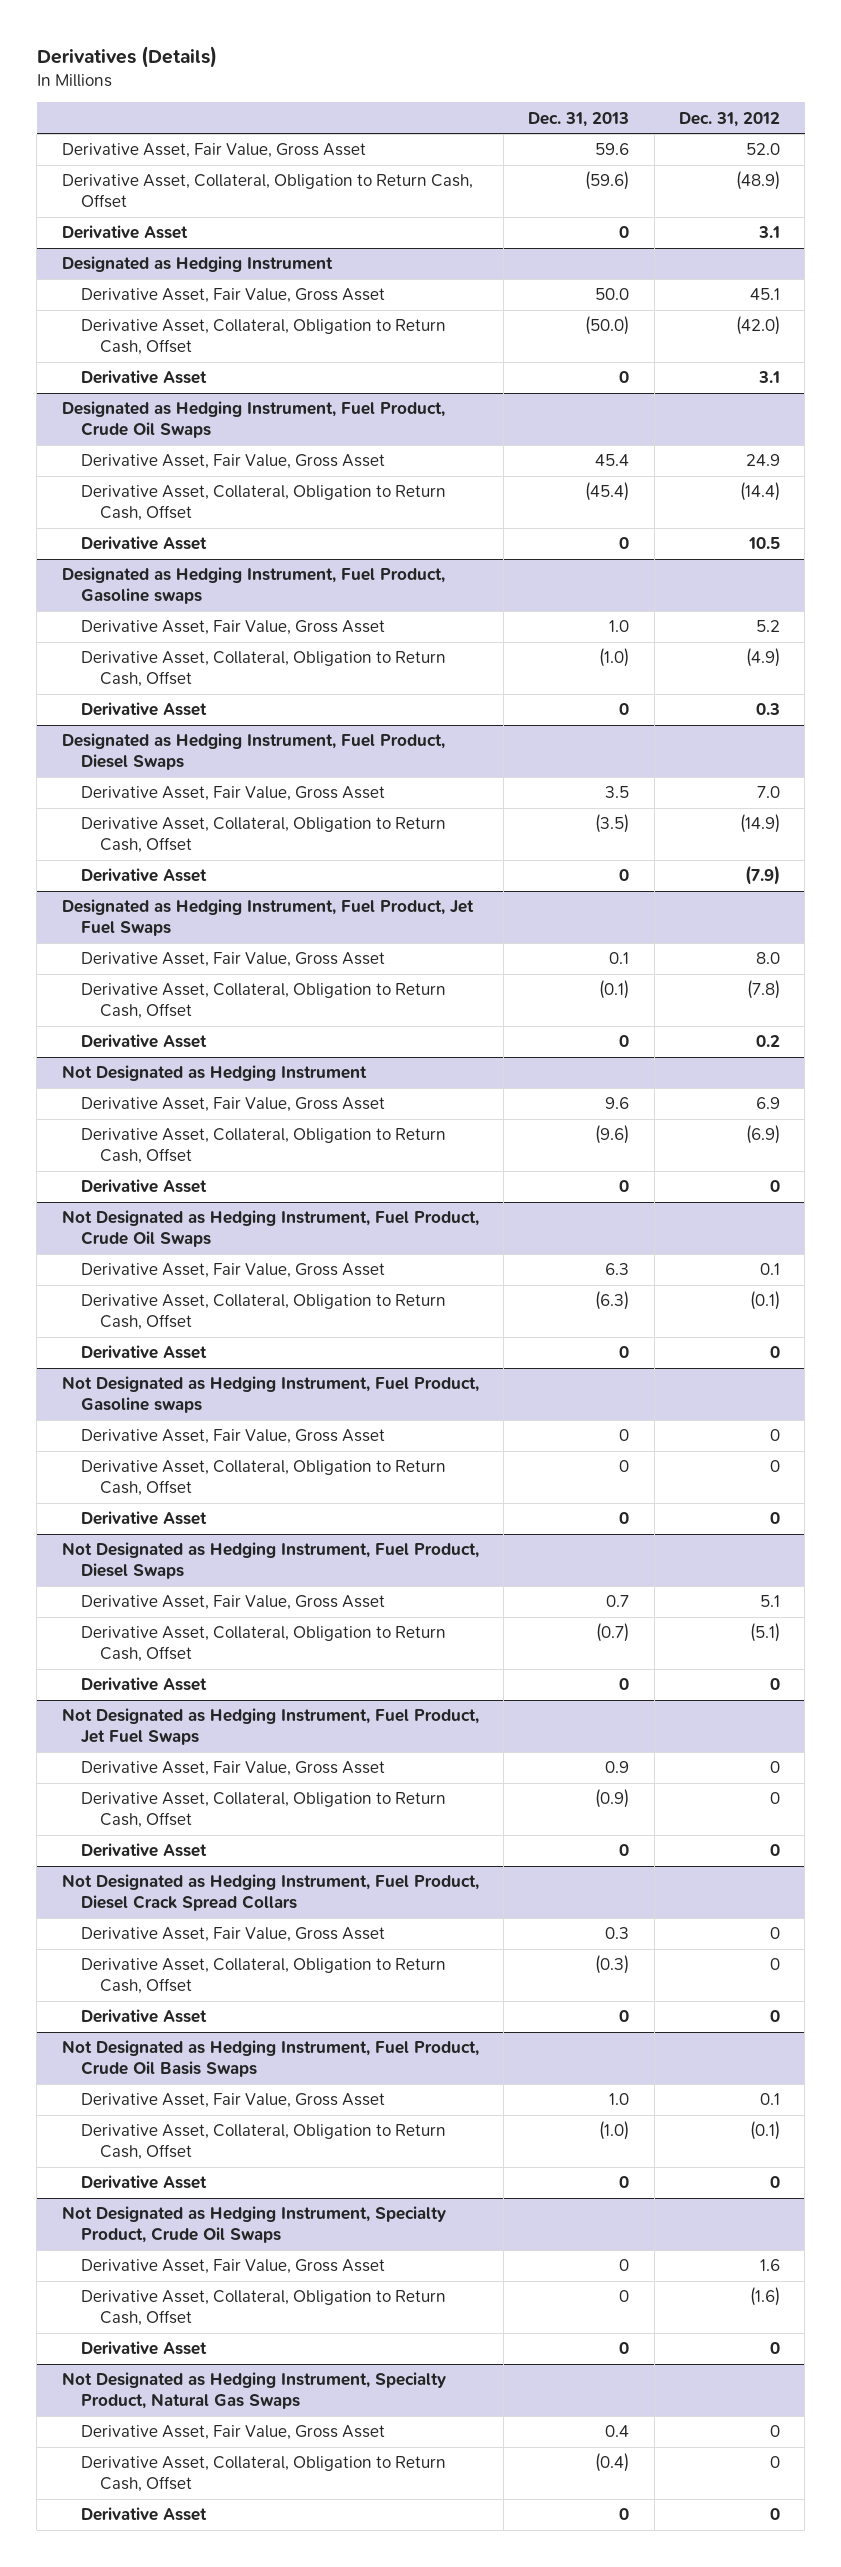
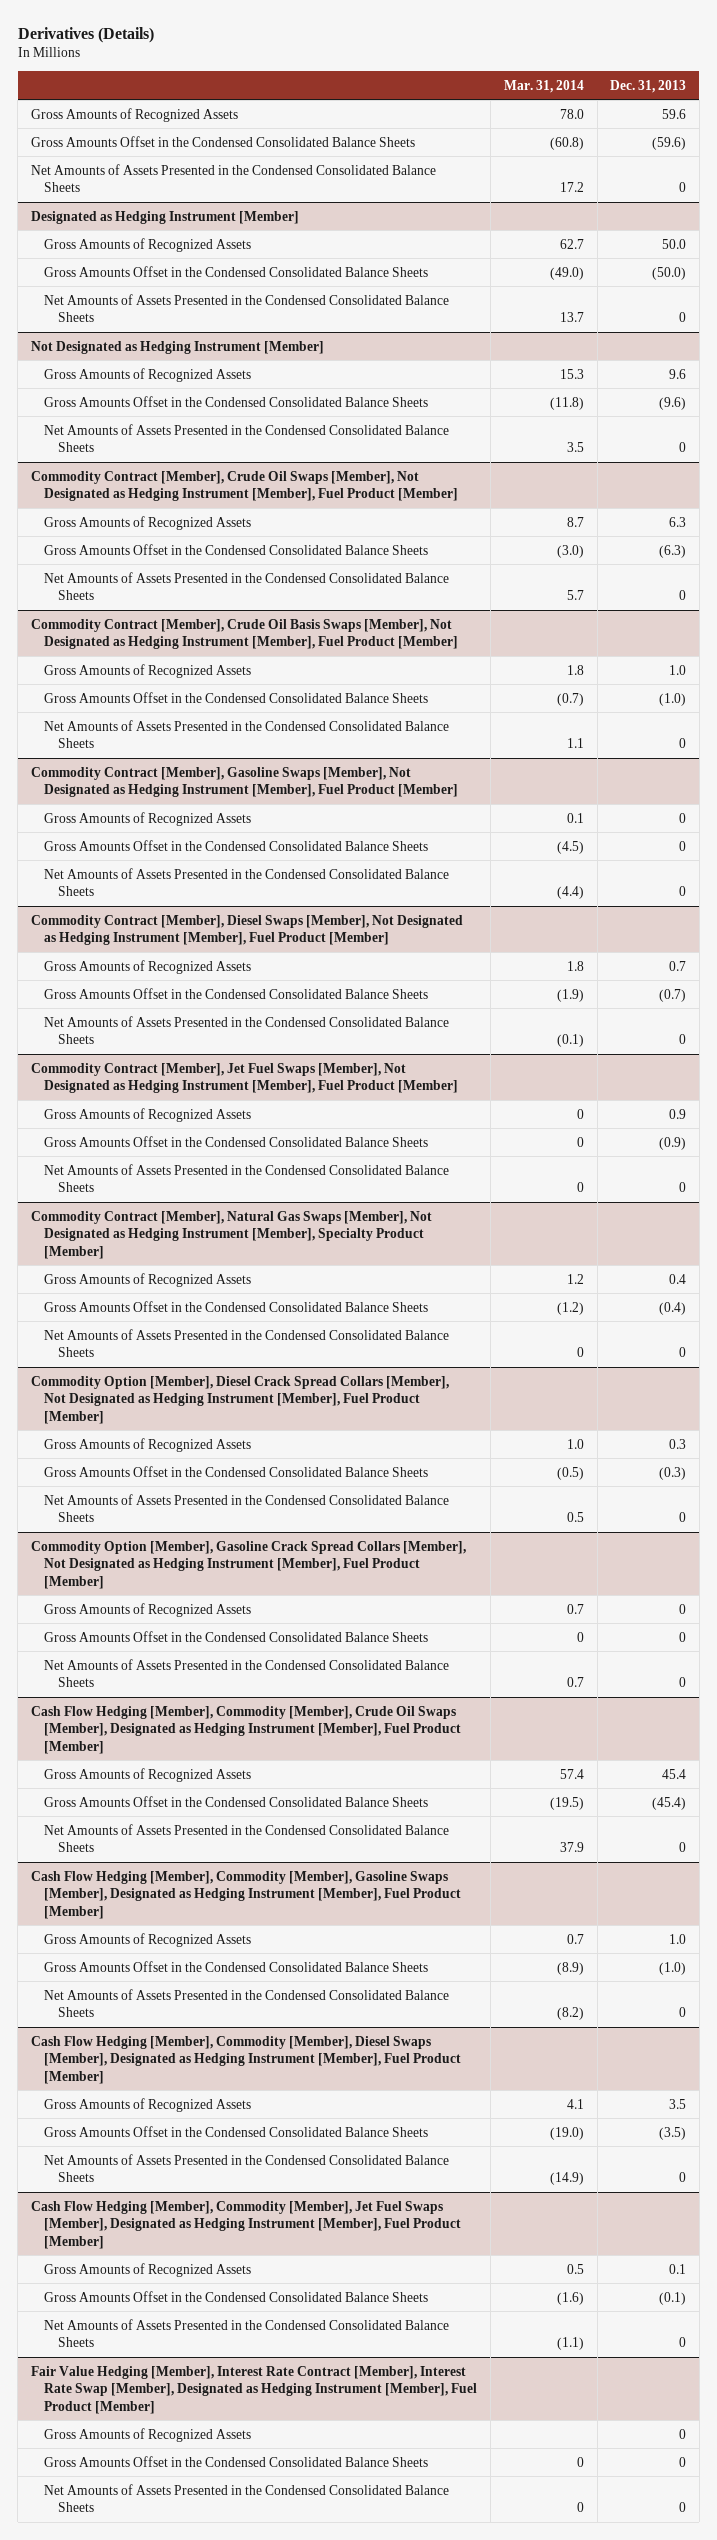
- | Dec. 31, 2013 | Dec. 31, 2012
+ | Mar. 31, 2014 | Dec. 31, 2013
- Derivative Asset, Fair Value, Gross Asset | 59.6 | 52.0
- Derivative Asset, Collateral, Obligation to Return Cash, Offset | (59.6) | (48.9)
- Derivative Asset | 0 | 3.1
- Designated as Hedging Instrument
- Derivative Asset, Fair Value, Gross Asset | 50.0 | 45.1
- Derivative Asset, Collateral, Obligation to Return Cash, Offset | (50.0) | (42.0)
- Derivative Asset | 0 | 3.1
- Designated as Hedging Instrument, Fuel Product, Crude Oil Swaps
- Derivative Asset, Fair Value, Gross Asset | 45.4 | 24.9
- Derivative Asset, Collateral, Obligation to Return Cash, Offset | (45.4) | (14.4)
- Derivative Asset | 0 | 10.5
- Designated as Hedging Instrument, Fuel Product, Gasoline swaps
- Derivative Asset, Fair Value, Gross Asset | 1.0 | 5.2
- Derivative Asset, Collateral, Obligation to Return Cash, Offset | (1.0) | (4.9)
- Derivative Asset | 0 | 0.3
- Designated as Hedging Instrument, Fuel Product, Diesel Swaps
- Derivative Asset, Fair Value, Gross Asset | 3.5 | 7.0
- Derivative Asset, Collateral, Obligation to Return Cash, Offset | (3.5) | (14.9)
- Derivative Asset | 0 | (7.9)
- Designated as Hedging Instrument, Fuel Product, Jet Fuel Swaps
- Derivative Asset, Fair Value, Gross Asset | 0.1 | 8.0
- Derivative Asset, Collateral, Obligation to Return Cash, Offset | (0.1) | (7.8)
- Derivative Asset | 0 | 0.2
- Not Designated as Hedging Instrument
- Derivative Asset, Fair Value, Gross Asset | 9.6 | 6.9
- Derivative Asset, Collateral, Obligation to Return Cash, Offset | (9.6) | (6.9)
- Derivative Asset | 0 | 0
- Not Designated as Hedging Instrument, Fuel Product, Crude Oil Swaps
- Derivative Asset, Fair Value, Gross Asset | 6.3 | 0.1
- Derivative Asset, Collateral, Obligation to Return Cash, Offset | (6.3) | (0.1)
- Derivative Asset | 0 | 0
- Not Designated as Hedging Instrument, Fuel Product, Gasoline swaps
- Derivative Asset, Fair Value, Gross Asset | 0 | 0
- Derivative Asset, Collateral, Obligation to Return Cash, Offset | 0 | 0
- Derivative Asset | 0 | 0
- Not Designated as Hedging Instrument, Fuel Product, Diesel Swaps
- Derivative Asset, Fair Value, Gross Asset | 0.7 | 5.1
- Derivative Asset, Collateral, Obligation to Return Cash, Offset | (0.7) | (5.1)
- Derivative Asset | 0 | 0
- Not Designated as Hedging Instrument, Fuel Product, Jet Fuel Swaps
- Derivative Asset, Fair Value, Gross Asset | 0.9 | 0
- Derivative Asset, Collateral, Obligation to Return Cash, Offset | (0.9) | 0
- Derivative Asset | 0 | 0
- Not Designated as Hedging Instrument, Fuel Product, Diesel Crack Spread Collars
- Derivative Asset, Fair Value, Gross Asset | 0.3 | 0
- Derivative Asset, Collateral, Obligation to Return Cash, Offset | (0.3) | 0
- Derivative Asset | 0 | 0
- Not Designated as Hedging Instrument, Fuel Product, Crude Oil Basis Swaps
- Derivative Asset, Fair Value, Gross Asset | 1.0 | 0.1
- Derivative Asset, Collateral, Obligation to Return Cash, Offset | (1.0) | (0.1)
- Derivative Asset | 0 | 0
- Not Designated as Hedging Instrument, Specialty Product, Crude Oil Swaps
- Derivative Asset, Fair Value, Gross Asset | 0 | 1.6
- Derivative Asset, Collateral, Obligation to Return Cash, Offset | 0 | (1.6)
- Derivative Asset | 0 | 0
- Not Designated as Hedging Instrument, Specialty Product, Natural Gas Swaps
- Derivative Asset, Fair Value, Gross Asset | 0.4 | 0
- Derivative Asset, Collateral, Obligation to Return Cash, Offset | (0.4) | 0
- Derivative Asset | 0 | 0
+ Gross Amounts of Recognized Assets | 78.0 | 59.6
+ Gross Amounts Offset in the Condensed Consolidated Balance Sheets | (60.8) | (59.6)
+ Net Amounts of Assets Presented in the Condensed Consolidated Balance Sheets | 17.2 | 0
+ Designated as Hedging Instrument [Member]
+ Gross Amounts of Recognized Assets | 62.7 | 50.0
+ Gross Amounts Offset in the Condensed Consolidated Balance Sheets | (49.0) | (50.0)
+ Net Amounts of Assets Presented in the Condensed Consolidated Balance Sheets | 13.7 | 0
+ Not Designated as Hedging Instrument [Member]
+ Gross Amounts of Recognized Assets | 15.3 | 9.6
+ Gross Amounts Offset in the Condensed Consolidated Balance Sheets | (11.8) | (9.6)
+ Net Amounts of Assets Presented in the Condensed Consolidated Balance Sheets | 3.5 | 0
+ Commodity Contract [Member], Crude Oil Swaps [Member], Not Designated as Hedging Instrument [Member], Fuel Product [Member]
+ Gross Amounts of Recognized Assets | 8.7 | 6.3
+ Gross Amounts Offset in the Condensed Consolidated Balance Sheets | (3.0) | (6.3)
+ Net Amounts of Assets Presented in the Condensed Consolidated Balance Sheets | 5.7 | 0
+ Commodity Contract [Member], Crude Oil Basis Swaps [Member], Not Designated as Hedging Instrument [Member], Fuel Product [Member]
+ Gross Amounts of Recognized Assets | 1.8 | 1.0
+ Gross Amounts Offset in the Condensed Consolidated Balance Sheets | (0.7) | (1.0)
+ Net Amounts of Assets Presented in the Condensed Consolidated Balance Sheets | 1.1 | 0
+ Commodity Contract [Member], Gasoline Swaps [Member], Not Designated as Hedging Instrument [Member], Fuel Product [Member]
+ Gross Amounts of Recognized Assets | 0.1 | 0
+ Gross Amounts Offset in the Condensed Consolidated Balance Sheets | (4.5) | 0
+ Net Amounts of Assets Presented in the Condensed Consolidated Balance Sheets | (4.4) | 0
+ Commodity Contract [Member], Diesel Swaps [Member], Not Designated as Hedging Instrument [Member], Fuel Product [Member]
+ Gross Amounts of Recognized Assets | 1.8 | 0.7
+ Gross Amounts Offset in the Condensed Consolidated Balance Sheets | (1.9) | (0.7)
+ Net Amounts of Assets Presented in the Condensed Consolidated Balance Sheets | (0.1) | 0
+ Commodity Contract [Member], Jet Fuel Swaps [Member], Not Designated as Hedging Instrument [Member], Fuel Product [Member]
+ Gross Amounts of Recognized Assets | 0 | 0.9
+ Gross Amounts Offset in the Condensed Consolidated Balance Sheets | 0 | (0.9)
+ Net Amounts of Assets Presented in the Condensed Consolidated Balance Sheets | 0 | 0
+ Commodity Contract [Member], Natural Gas Swaps [Member], Not Designated as Hedging Instrument [Member], Specialty Product [Member]
+ Gross Amounts of Recognized Assets | 1.2 | 0.4
+ Gross Amounts Offset in the Condensed Consolidated Balance Sheets | (1.2) | (0.4)
+ Net Amounts of Assets Presented in the Condensed Consolidated Balance Sheets | 0 | 0
+ Commodity Option [Member], Diesel Crack Spread Collars [Member], Not Designated as Hedging Instrument [Member], Fuel Product [Member]
+ Gross Amounts of Recognized Assets | 1.0 | 0.3
+ Gross Amounts Offset in the Condensed Consolidated Balance Sheets | (0.5) | (0.3)
+ Net Amounts of Assets Presented in the Condensed Consolidated Balance Sheets | 0.5 | 0
+ Commodity Option [Member], Gasoline Crack Spread Collars [Member], Not Designated as Hedging Instrument [Member], Fuel Product [Member]
+ Gross Amounts of Recognized Assets | 0.7 | 0
+ Gross Amounts Offset in the Condensed Consolidated Balance Sheets | 0 | 0
+ Net Amounts of Assets Presented in the Condensed Consolidated Balance Sheets | 0.7 | 0
+ Cash Flow Hedging [Member], Commodity [Member], Crude Oil Swaps [Member], Designated as Hedging Instrument [Member], Fuel Product [Member]
+ Gross Amounts of Recognized Assets | 57.4 | 45.4
+ Gross Amounts Offset in the Condensed Consolidated Balance Sheets | (19.5) | (45.4)
+ Net Amounts of Assets Presented in the Condensed Consolidated Balance Sheets | 37.9 | 0
+ Cash Flow Hedging [Member], Commodity [Member], Gasoline Swaps [Member], Designated as Hedging Instrument [Member], Fuel Product [Member]
+ Gross Amounts of Recognized Assets | 0.7 | 1.0
+ Gross Amounts Offset in the Condensed Consolidated Balance Sheets | (8.9) | (1.0)
+ Net Amounts of Assets Presented in the Condensed Consolidated Balance Sheets | (8.2) | 0
+ Cash Flow Hedging [Member], Commodity [Member], Diesel Swaps [Member], Designated as Hedging Instrument [Member], Fuel Product [Member]
+ Gross Amounts of Recognized Assets | 4.1 | 3.5
+ Gross Amounts Offset in the Condensed Consolidated Balance Sheets | (19.0) | (3.5)
+ Net Amounts of Assets Presented in the Condensed Consolidated Balance Sheets | (14.9) | 0
+ Cash Flow Hedging [Member], Commodity [Member], Jet Fuel Swaps [Member], Designated as Hedging Instrument [Member], Fuel Product [Member]
+ Gross Amounts of Recognized Assets | 0.5 | 0.1
+ Gross Amounts Offset in the Condensed Consolidated Balance Sheets | (1.6) | (0.1)
+ Net Amounts of Assets Presented in the Condensed Consolidated Balance Sheets | (1.1) | 0
+ Fair Value Hedging [Member], Interest Rate Contract [Member], Interest Rate Swap [Member], Designated as Hedging Instrument [Member], Fuel Product [Member]
+ Gross Amounts of Recognized Assets | | 0
+ Gross Amounts Offset in the Condensed Consolidated Balance Sheets | 0 | 0
+ Net Amounts of Assets Presented in the Condensed Consolidated Balance Sheets | 0 | 0

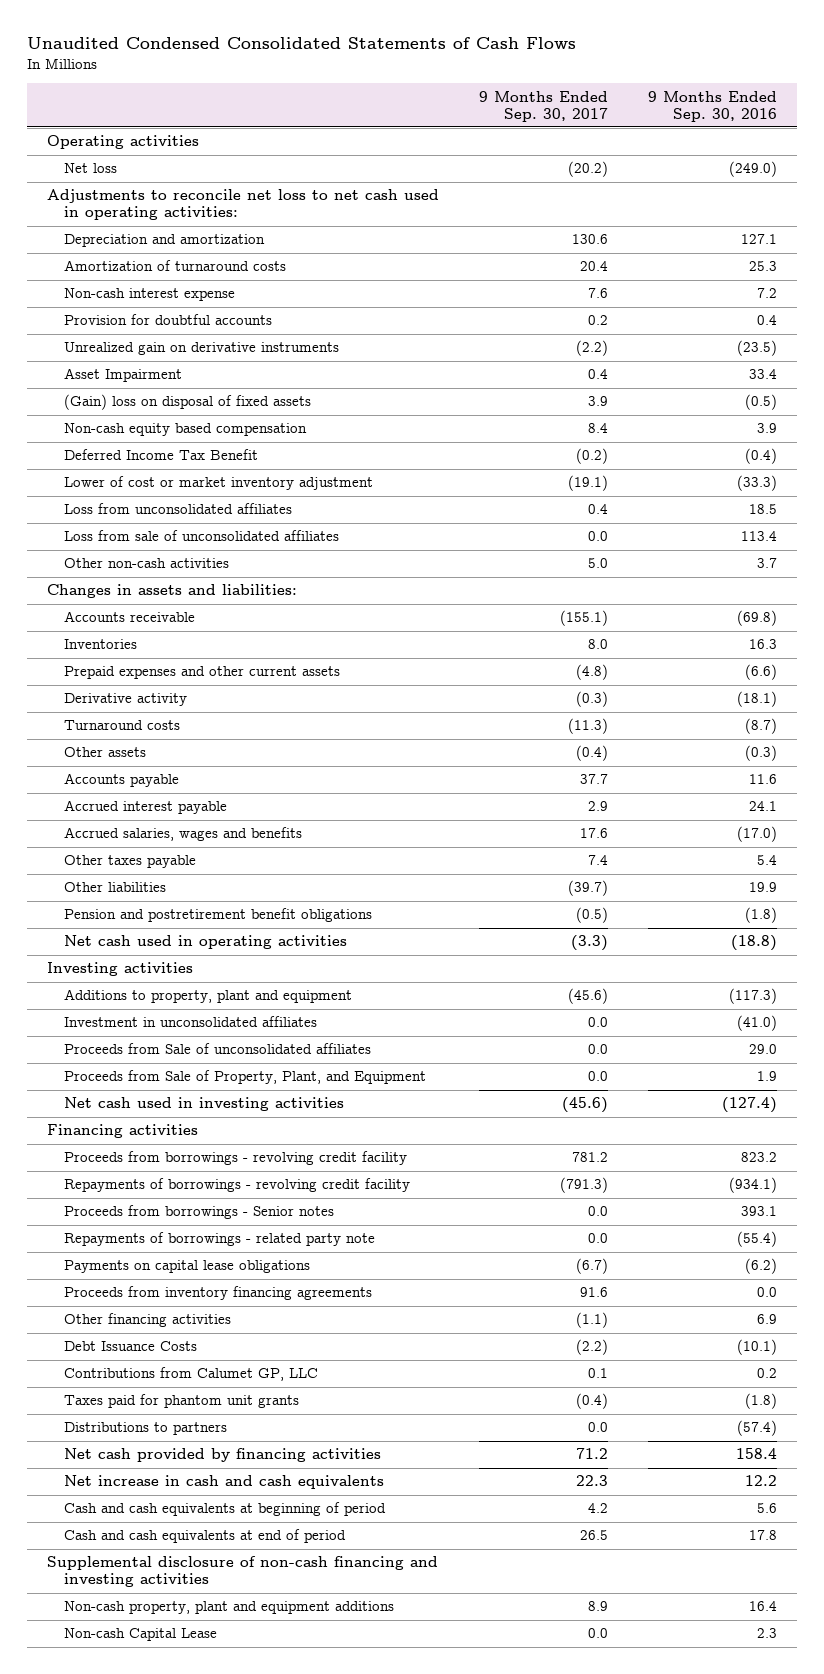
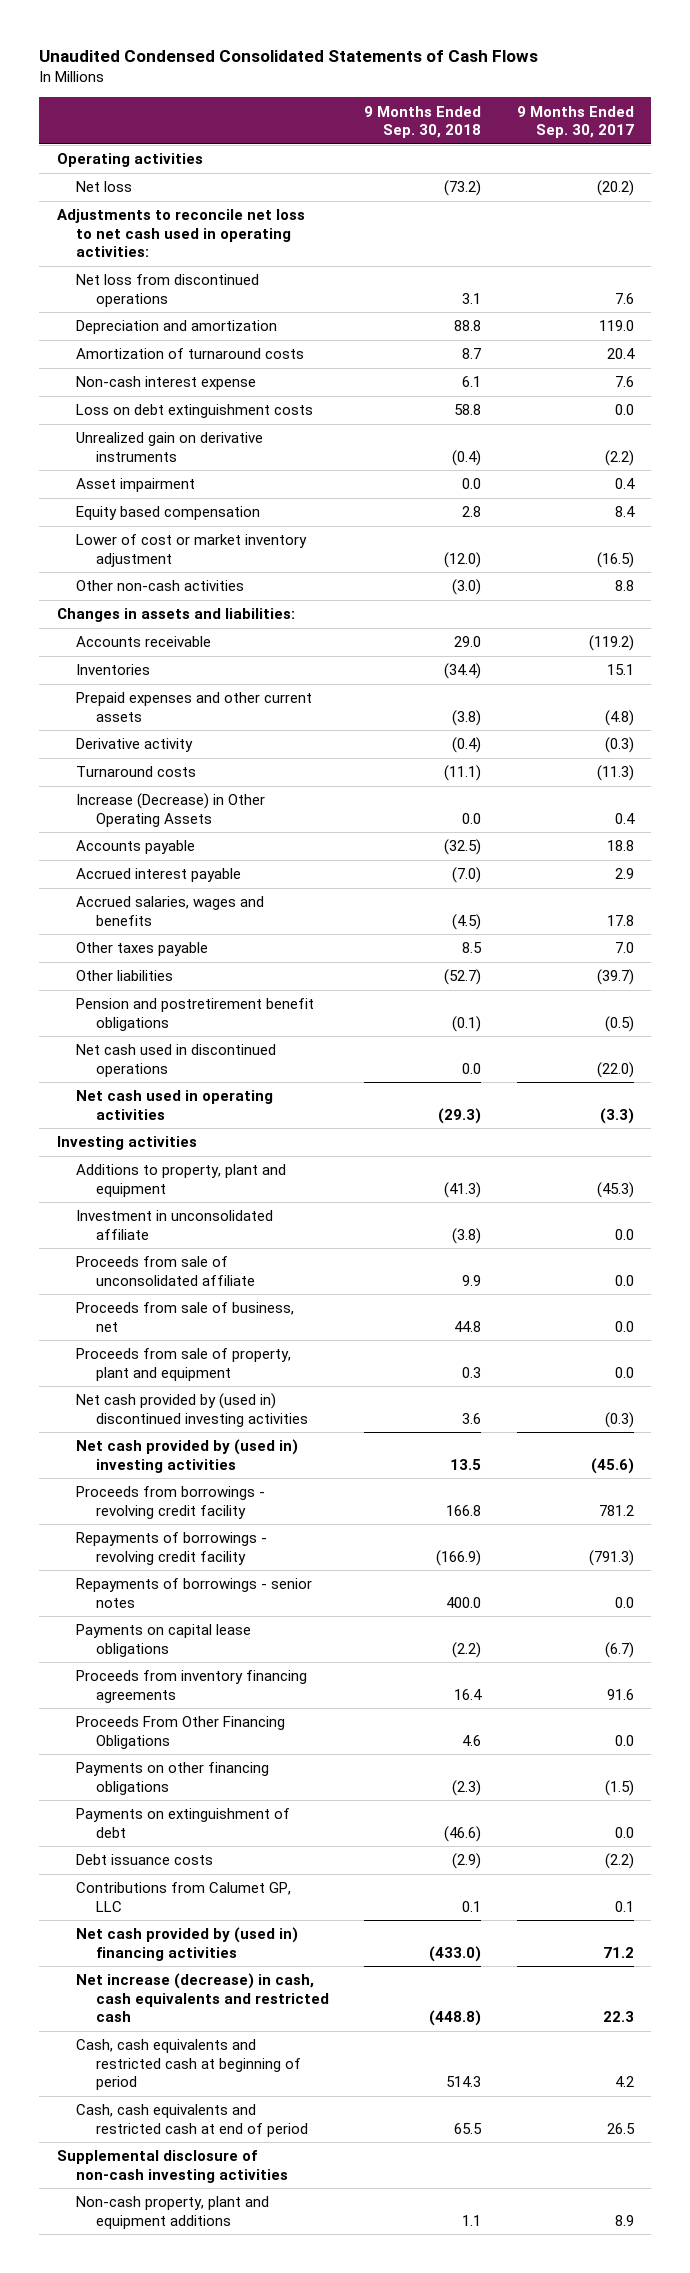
- | 9 Months Ended Sep. 30, 2017 | 9 Months Ended Sep. 30, 2016
+ | 9 Months Ended Sep. 30, 2018 | 9 Months Ended Sep. 30, 2017
- Depreciation and amortization | 130.6 | 127.1
+ Net loss from discontinued operations | 3.1 | 7.6
+ Depreciation and amortization | 88.8 | 119.0
- Provision for doubtful accounts | 0.2 | 0.4
+ Loss on debt extinguishment costs | 58.8 | 0.0
- Asset Impairment | 0.4 | 33.4
- (Gain) loss on disposal of fixed assets | 3.9 | (0.5)
- Non-cash equity based compensation | 8.4 | 3.9
- Deferred Income Tax Benefit | (0.2) | (0.4)
- Lower of cost or market inventory adjustment | (19.1) | (33.3)
- Loss from unconsolidated affiliates | 0.4 | 18.5
- Loss from sale of unconsolidated affiliates | 0.0 | 113.4
- Other non-cash activities | 5.0 | 3.7
+ Asset impairment | 0.0 | 0.4
+ Equity based compensation | 2.8 | 8.4
+ Lower of cost or market inventory adjustment | (12.0) | (16.5)
+ Other non-cash activities | (3.0) | 8.8
- Accounts receivable | (155.1) | (69.8)
- Inventories | 8.0 | 16.3
+ Accounts receivable | 29.0 | (119.2)
+ Inventories | (34.4) | 15.1
- Other assets | (0.4) | (0.3)
- Accounts payable | 37.7 | 11.6
+ Increase (Decrease) in Other Operating Assets | 0.0 | 0.4
+ Accounts payable | (32.5) | 18.8
- Accrued salaries, wages and benefits | 17.6 | (17.0)
- Other taxes payable | 7.4 | 5.4
+ Accrued salaries, wages and benefits | (4.5) | 17.8
+ Other taxes payable | 8.5 | 7.0
+ Net cash used in discontinued operations | 0.0 | (22.0)
- Additions to property, plant and equipment | (45.6) | (117.3)
- Investment in unconsolidated affiliates | 0.0 | (41.0)
- Proceeds from Sale of unconsolidated affiliates | 0.0 | 29.0
- Proceeds from Sale of Property, Plant, and Equipment | 0.0 | 1.9
- Net cash used in investing activities | (45.6) | (127.4)
- Financing activities
+ Additions to property, plant and equipment | (41.3) | (45.3)
+ Investment in unconsolidated affiliate | (3.8) | 0.0
+ Proceeds from sale of unconsolidated affiliate | 9.9 | 0.0
+ Proceeds from sale of business, net | 44.8 | 0.0
+ Proceeds from sale of property, plant and equipment | 0.3 | 0.0
+ Net cash provided by (used in) discontinued investing activities | 3.6 | (0.3)
+ Net cash provided by (used in) investing activities | 13.5 | (45.6)
- Proceeds from borrowings - Senior notes | 0.0 | 393.1
- Repayments of borrowings - related party note | 0.0 | (55.4)
+ Repayments of borrowings - senior notes | 400.0 | 0.0
- Other financing activities | (1.1) | 6.9
- Debt Issuance Costs | (2.2) | (10.1)
+ Proceeds From Other Financing Obligations | 4.6 | 0.0
+ Payments on other financing obligations | (2.3) | (1.5)
+ Payments on extinguishment of debt | (46.6) | 0.0
+ Debt issuance costs | (2.9) | (2.2)
- Taxes paid for phantom unit grants | (0.4) | (1.8)
- Distributions to partners | 0.0 | (57.4)
- Net cash provided by financing activities | 71.2 | 158.4
- Net increase in cash and cash equivalents | 22.3 | 12.2
- Cash and cash equivalents at beginning of period | 4.2 | 5.6
- Cash and cash equivalents at end of period | 26.5 | 17.8
- Supplemental disclosure of non-cash financing and investing activities
+ Net cash provided by (used in) financing activities | (433.0) | 71.2
+ Net increase (decrease) in cash, cash equivalents and restricted cash | (448.8) | 22.3
+ Cash, cash equivalents and restricted cash at beginning of period | 514.3 | 4.2
+ Cash, cash equivalents and restricted cash at end of period | 65.5 | 26.5
+ Supplemental disclosure of non-cash investing activities
- Non-cash Capital Lease | 0.0 | 2.3

